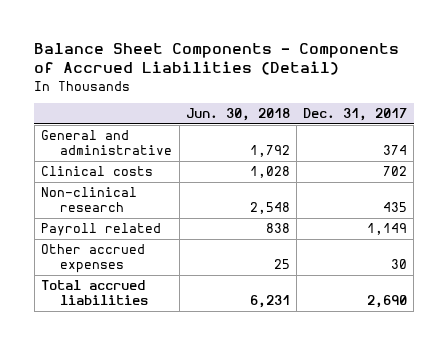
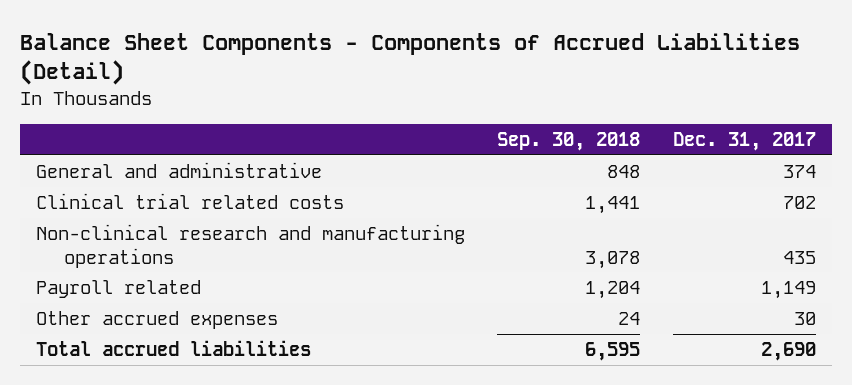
- | Jun. 30, 2018 | Dec. 31, 2017
+ | Sep. 30, 2018 | Dec. 31, 2017
- Clinical costs | 1,028 | 702
- Non-clinical research | 2,548 | 435
+ Clinical trial related costs | 1,441 | 702
+ Non-clinical research and manufacturing operations | 3,078 | 435

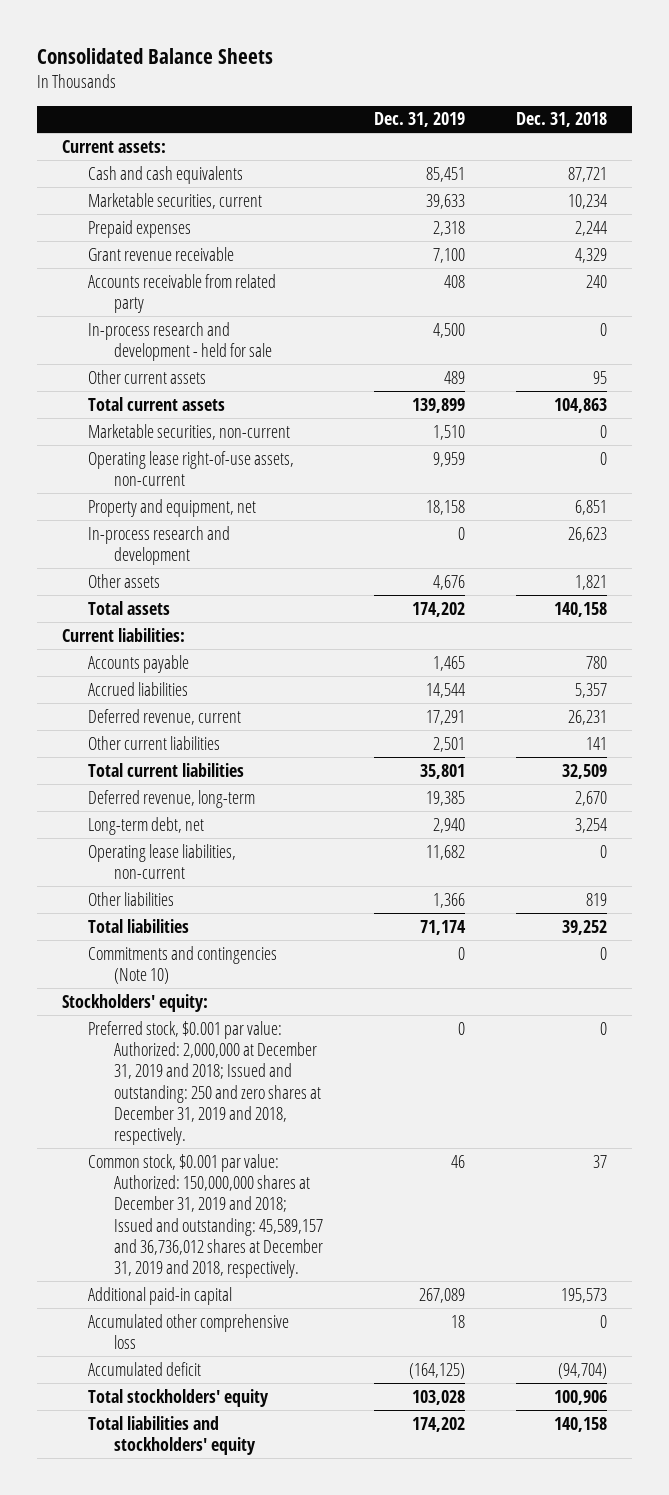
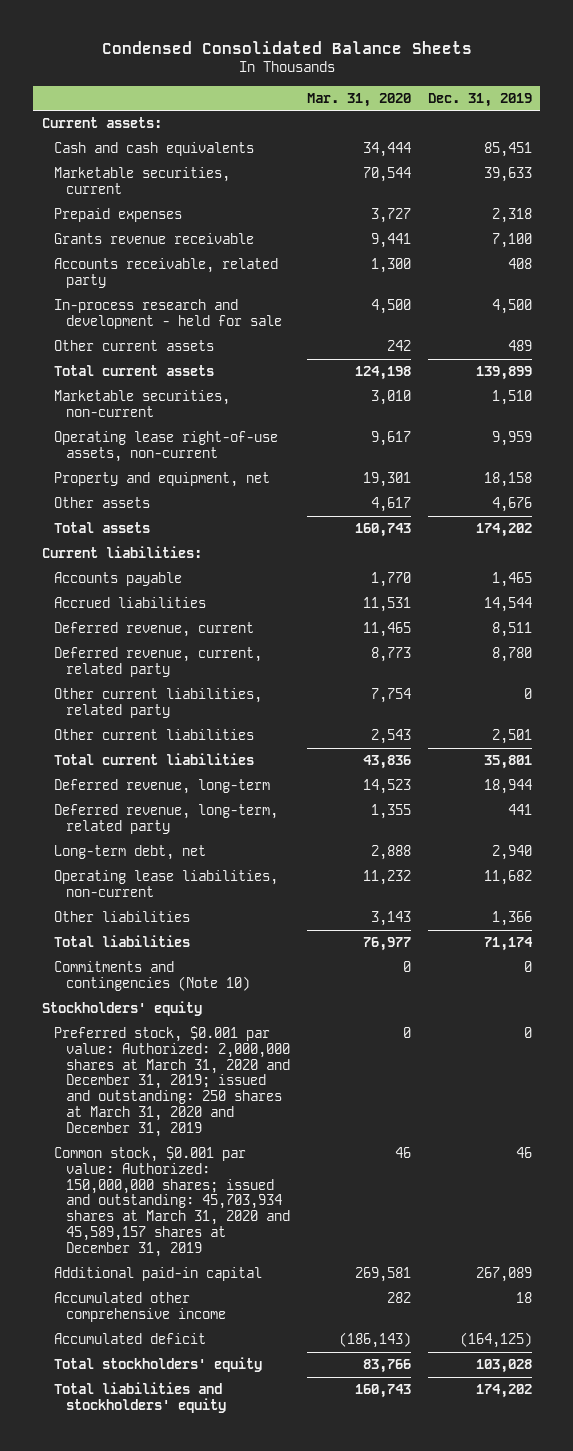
- Consolidated Balance Sheets
+ Condensed Consolidated Balance Sheets
- | Dec. 31, 2019 | Dec. 31, 2018
+ | Mar. 31, 2020 | Dec. 31, 2019
- Grant revenue receivable | 7,100 | 4,329
- Accounts receivable from related party | 408 | 240
+ Grants revenue receivable | 9,441 | 7,100
+ Accounts receivable, related party | 1,300 | 408
- In-process research and development | 0 | 26,623
- Deferred revenue, current | 17,291 | 26,231
+ Deferred revenue, current | 11,465 | 8,511
+ Deferred revenue, current, related party | 8,773 | 8,780
+ Other current liabilities, related party | 7,754 | 0
- Deferred revenue, long-term | 19,385 | 2,670
+ Deferred revenue, long-term | 14,523 | 18,944
+ Deferred revenue, long-term, related party | 1,355 | 441
- Stockholders' equity:
- Preferred stock, $0.001 par value: Authorized: 2,000,000 at December 31, 2019 and 2018; Issued and outstanding: 250 and zero shares at December 31, 2019 and 2018, respectively. | 0 | 0
- Common stock, $0.001 par value: Authorized: 150,000,000 shares at December 31, 2019 and 2018; Issued and outstanding: 45,589,157 and 36,736,012 shares at December 31, 2019 and 2018, respectively. | 46 | 37
+ Stockholders' equity
+ Preferred stock, $0.001 par value: Authorized: 2,000,000 shares at March 31, 2020 and December 31, 2019; issued and outstanding: 250 shares at March 31, 2020 and December 31, 2019 | 0 | 0
+ Common stock, $0.001 par value: Authorized: 150,000,000 shares; issued and outstanding: 45,703,934 shares at March 31, 2020 and 45,589,157 shares at December 31, 2019 | 46 | 46
- Accumulated other comprehensive loss | 18 | 0
+ Accumulated other comprehensive income | 282 | 18

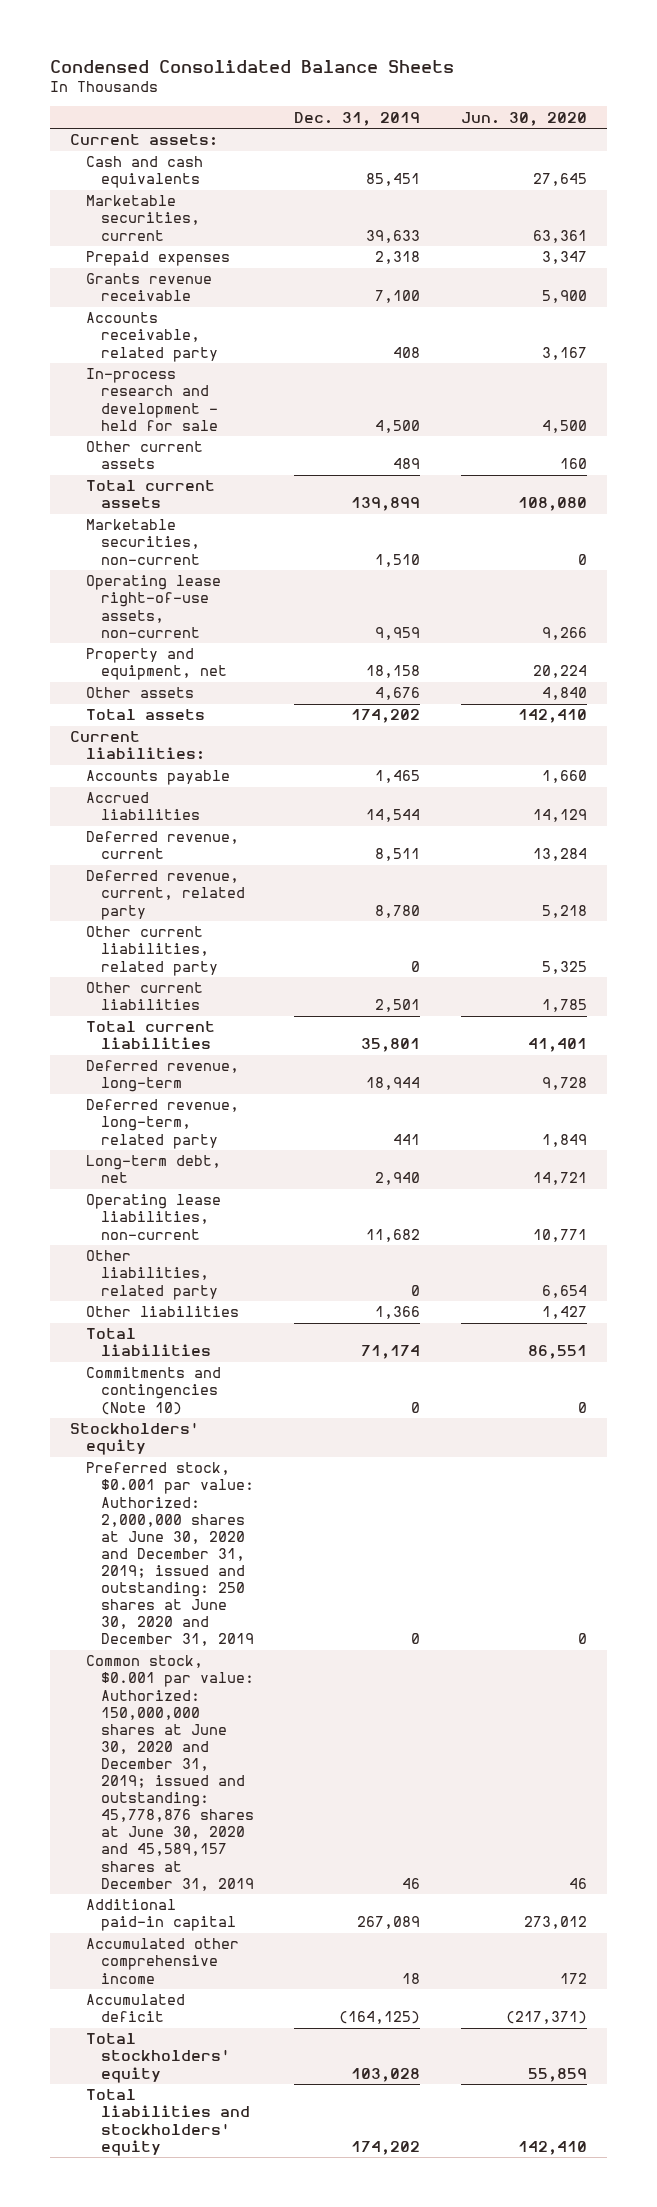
- | Mar. 31, 2020 | Dec. 31, 2019
+ | Dec. 31, 2019 | Jun. 30, 2020
+ Other liabilities, related party | 0 | 6,654
- Preferred stock, $0.001 par value: Authorized: 2,000,000 shares at March 31, 2020 and December 31, 2019; issued and outstanding: 250 shares at March 31, 2020 and December 31, 2019 | 0 | 0
- Common stock, $0.001 par value: Authorized: 150,000,000 shares; issued and outstanding: 45,703,934 shares at March 31, 2020 and 45,589,157 shares at December 31, 2019 | 46 | 46
+ Preferred stock, $0.001 par value: Authorized: 2,000,000 shares at June 30, 2020 and December 31, 2019; issued and outstanding: 250 shares at June 30, 2020 and December 31, 2019 | 0 | 0
+ Common stock, $0.001 par value: Authorized: 150,000,000 shares at June 30, 2020 and December 31, 2019; issued and outstanding: 45,778,876 shares at June 30, 2020 and 45,589,157 shares at December 31, 2019 | 46 | 46

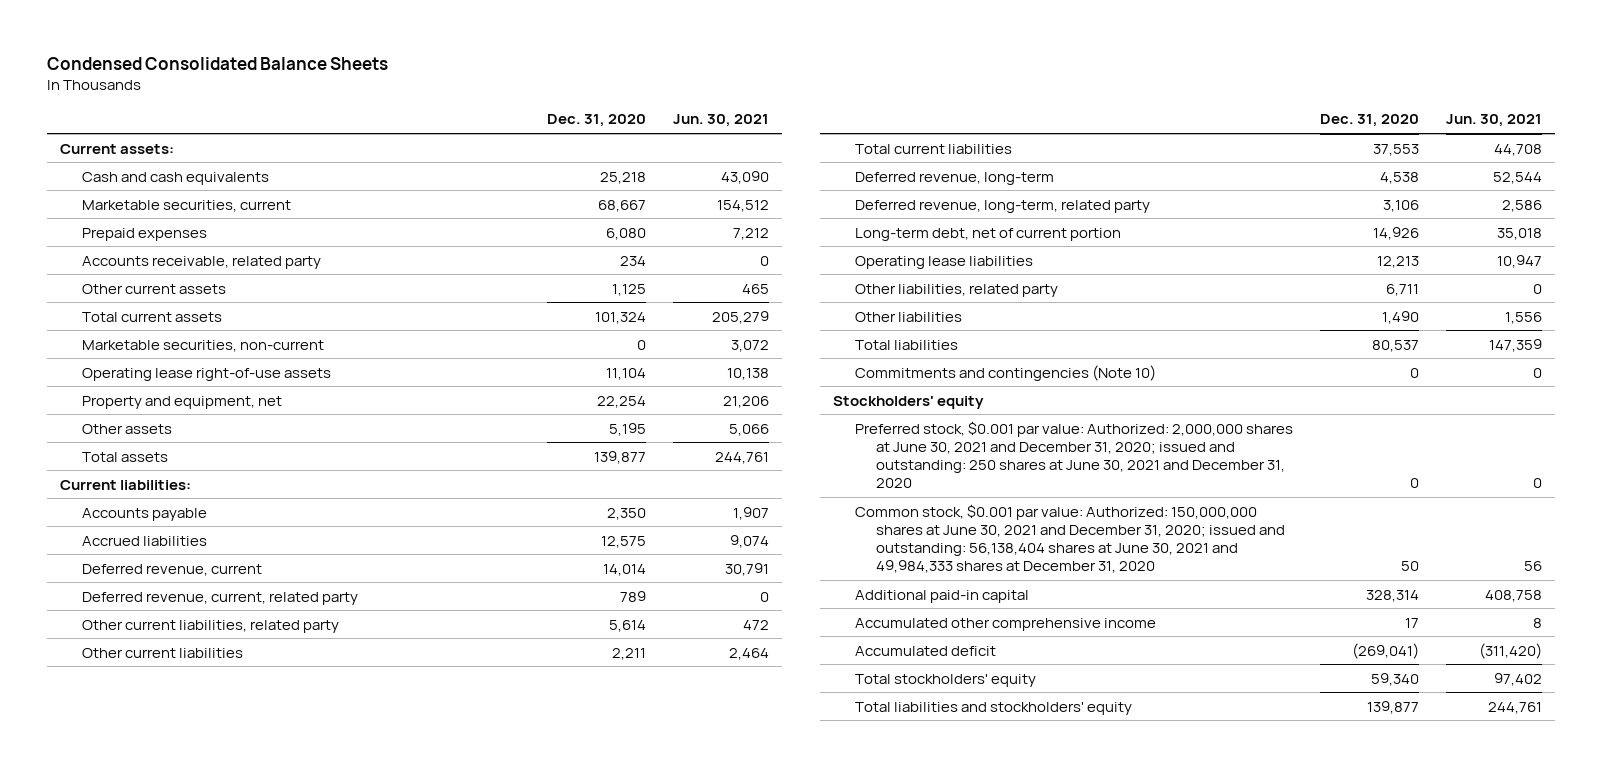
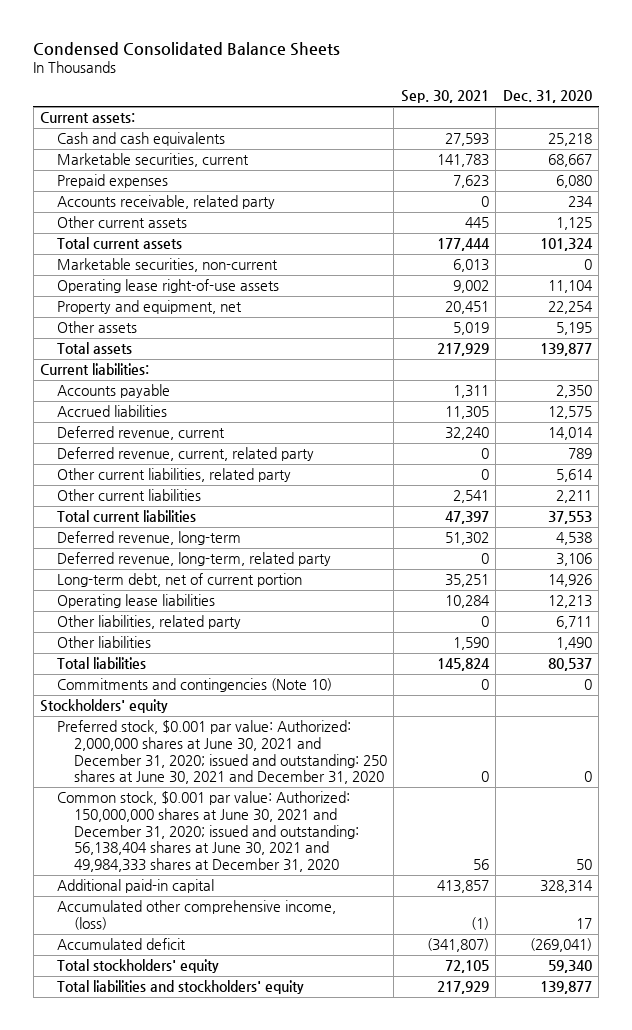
- | Dec. 31, 2020 | Jun. 30, 2021
+ | Sep. 30, 2021 | Dec. 31, 2020
- Accumulated other comprehensive income | 17 | 8
+ Accumulated other comprehensive income, (loss) | (1) | 17

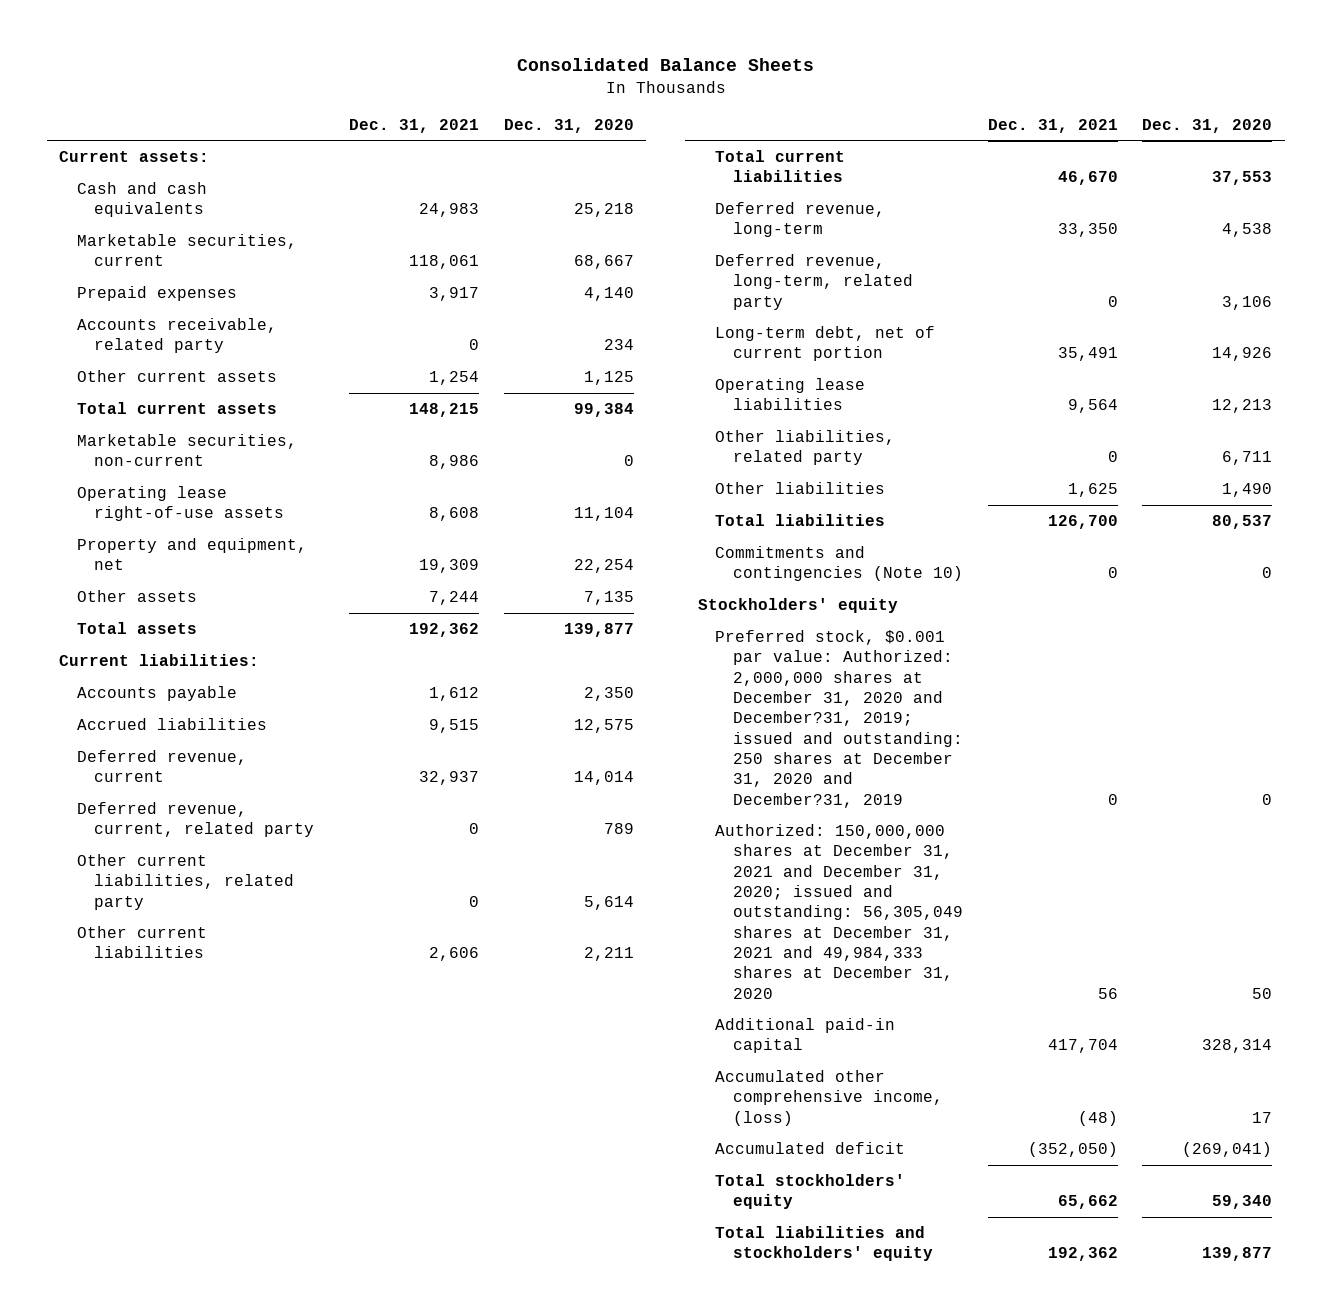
- Condensed Consolidated Balance Sheets
+ Consolidated Balance Sheets
- | Sep. 30, 2021 | Dec. 31, 2020
+ | Dec. 31, 2021 | Dec. 31, 2020
- Prepaid expenses | 7,623 | 6,080
+ Prepaid expenses | 3,917 | 4,140
- Total current assets | 177,444 | 101,324
+ Total current assets | 148,215 | 99,384
- Other assets | 5,019 | 5,195
+ Other assets | 7,244 | 7,135
- Preferred stock, $0.001 par value: Authorized: 2,000,000 shares at June 30, 2021 and December 31, 2020; issued and outstanding: 250 shares at June 30, 2021 and December 31, 2020 | 0 | 0
- Common stock, $0.001 par value: Authorized: 150,000,000 shares at June 30, 2021 and December 31, 2020; issued and outstanding: 56,138,404 shares at June 30, 2021 and 49,984,333 shares at December 31, 2020 | 56 | 50
+ Preferred stock, $0.001 par value: Authorized: 2,000,000 shares at December 31, 2020 and December?31, 2019; issued and outstanding: 250 shares at December 31, 2020 and December?31, 2019 | 0 | 0
+ Authorized: 150,000,000 shares at December 31, 2021 and December 31, 2020; issued and outstanding: 56,305,049 shares at December 31, 2021 and 49,984,333 shares at December 31, 2020 | 56 | 50

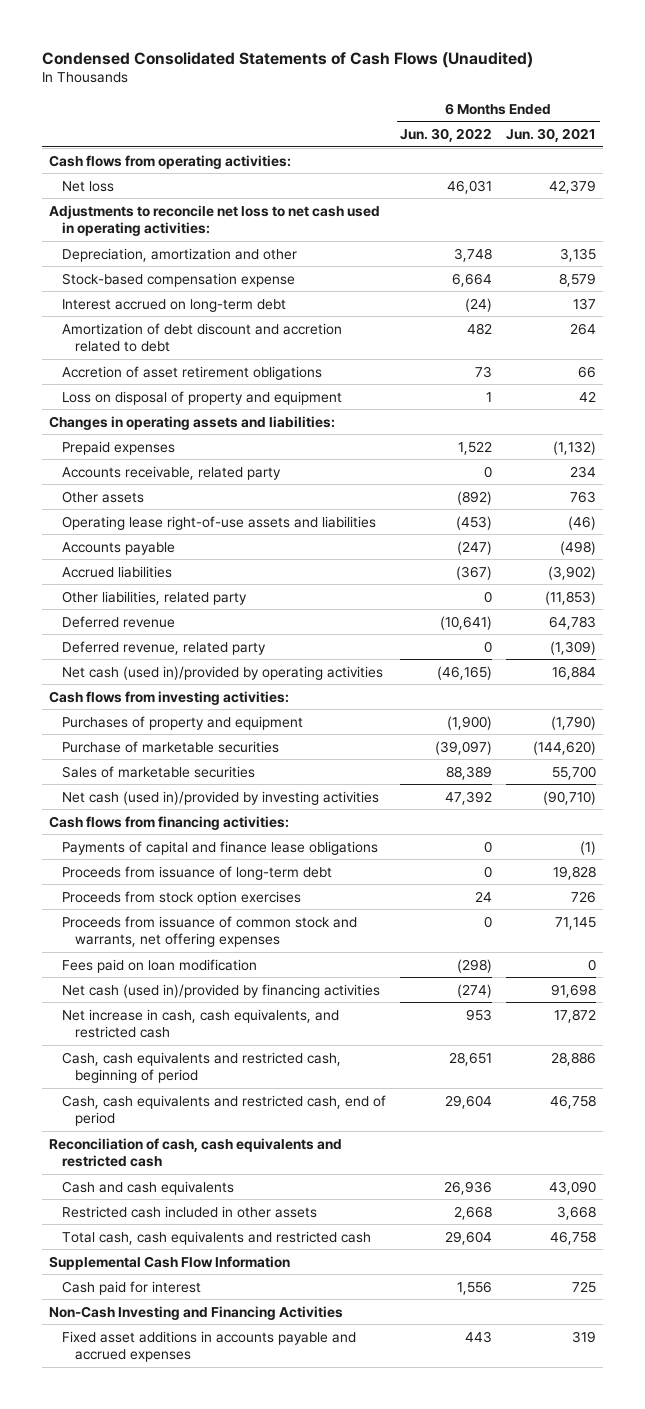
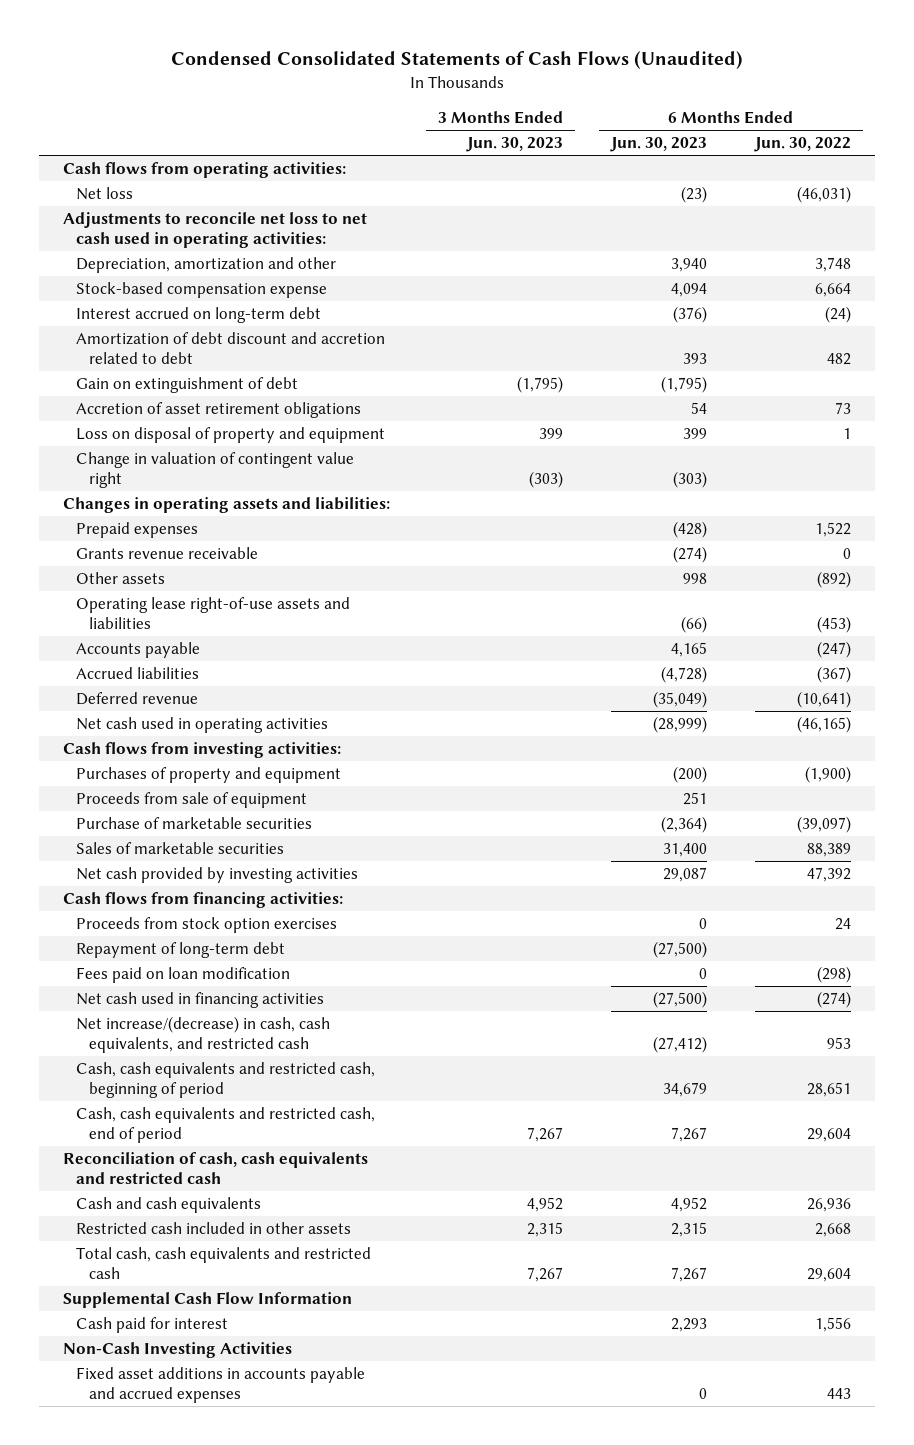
- | 6 Months Ended Jun. 30, 2022 | 6 Months Ended Jun. 30, 2021
+ | 3 Months Ended Jun. 30, 2023 | 6 Months Ended Jun. 30, 2023 | 6 Months Ended Jun. 30, 2022
- Net loss | 46,031 | 42,379
+ Net loss | | (23) | (46,031)
+ Gain on extinguishment of debt | (1,795) | (1,795) |
+ Change in valuation of contingent value right | (303) | (303) |
- Accounts receivable, related party | 0 | 234
+ Grants revenue receivable | | (274) | 0
- Other liabilities, related party | 0 | (11,853)
- Deferred revenue, related party | 0 | (1,309)
- Net cash (used in)/provided by operating activities | (46,165) | 16,884
+ Net cash used in operating activities | | (28,999) | (46,165)
+ Proceeds from sale of equipment | | 251 |
- Net cash (used in)/provided by investing activities | 47,392 | (90,710)
+ Net cash provided by investing activities | | 29,087 | 47,392
- Payments of capital and finance lease obligations | 0 | (1)
- Proceeds from issuance of long-term debt | 0 | 19,828
- Proceeds from issuance of common stock and warrants, net offering expenses | 0 | 71,145
+ Repayment of long-term debt | | (27,500) |
- Net cash (used in)/provided by financing activities | (274) | 91,698
- Net increase in cash, cash equivalents, and restricted cash | 953 | 17,872
+ Net cash used in financing activities | | (27,500) | (274)
+ Net increase/(decrease) in cash, cash equivalents, and restricted cash | | (27,412) | 953
- Non-Cash Investing and Financing Activities
+ Non-Cash Investing Activities

